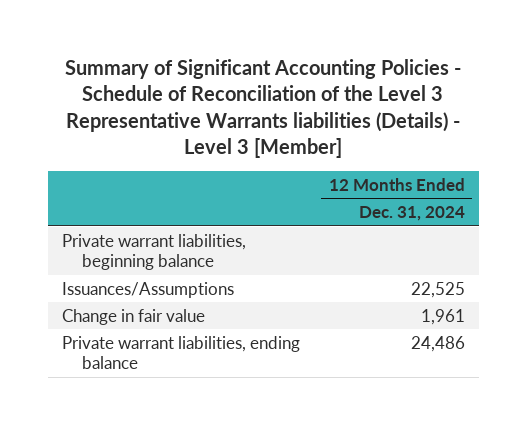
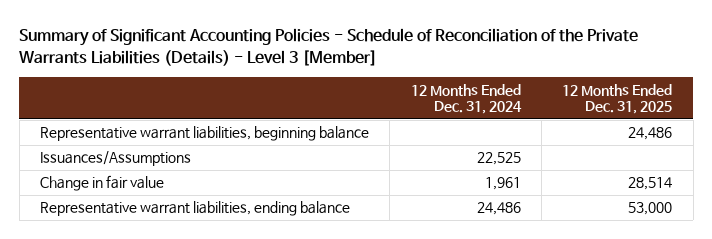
- Summary of Significant Accounting Policies - Schedule of Reconciliation of the Level 3 Representative Warrants liabilities (Details) - Level 3 [Member]
+ Summary of Significant Accounting Policies - Schedule of Reconciliation of the Private Warrants Liabilities (Details) - Level 3 [Member]
- | 12 Months Ended Dec. 31, 2024
+ | 12 Months Ended Dec. 31, 2024 | 12 Months Ended Dec. 31, 2025
- Private warrant liabilities, beginning balance
+ Representative warrant liabilities, beginning balance | | 24,486
- Private warrant liabilities, ending balance | 24,486
+ Representative warrant liabilities, ending balance | 24,486 | 53,000

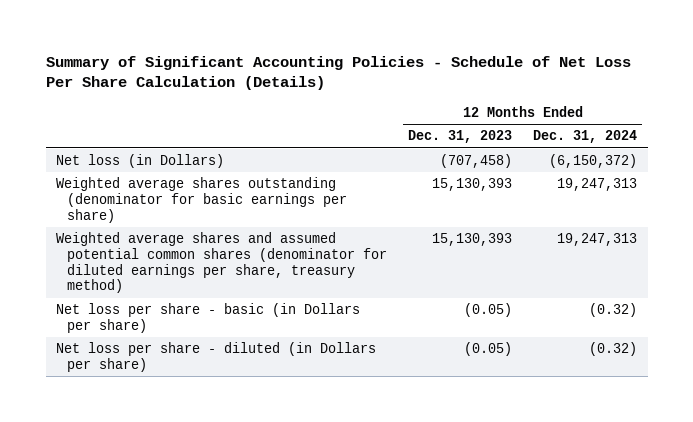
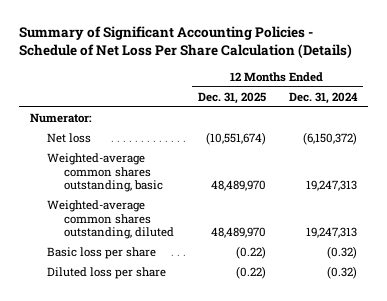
- | 12 Months Ended Dec. 31, 2023 | 12 Months Ended Dec. 31, 2024
+ | 12 Months Ended Dec. 31, 2025 | 12 Months Ended Dec. 31, 2024
- Net loss (in Dollars) | (707,458) | (6,150,372)
- Weighted average shares outstanding (denominator for basic earnings per share) | 15,130,393 | 19,247,313
- Weighted average shares and assumed potential common shares (denominator for diluted earnings per share, treasury method) | 15,130,393 | 19,247,313
- Net loss per share - basic (in Dollars per share) | (0.05) | (0.32)
- Net loss per share - diluted (in Dollars per share) | (0.05) | (0.32)
+ Numerator:
+ Net loss | (10,551,674) | (6,150,372)
+ Weighted-average common shares outstanding, basic | 48,489,970 | 19,247,313
+ Weighted-average common shares outstanding, diluted | 48,489,970 | 19,247,313
+ Basic loss per share | (0.22) | (0.32)
+ Diluted loss per share | (0.22) | (0.32)

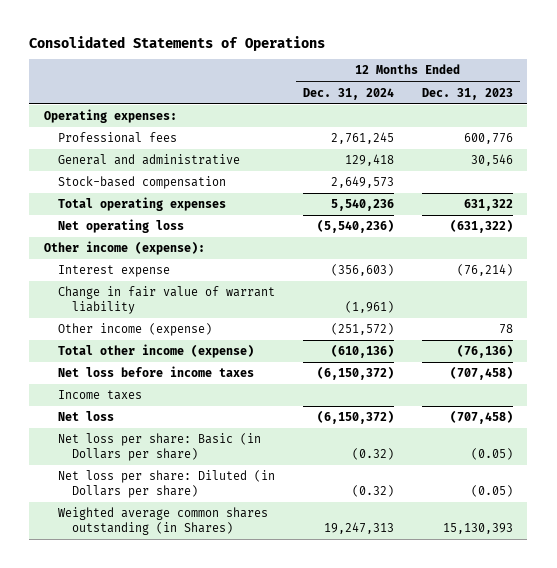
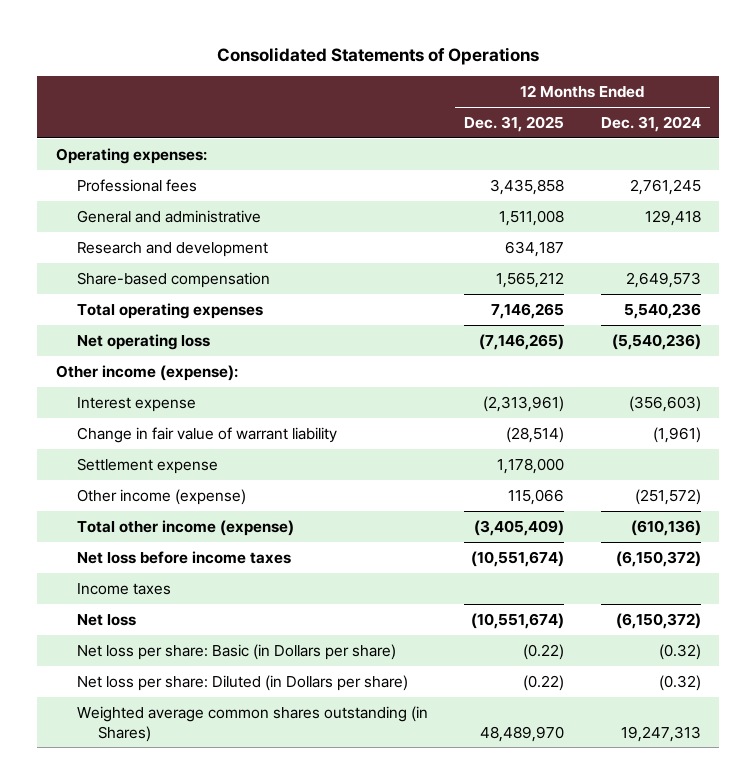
- | 12 Months Ended Dec. 31, 2024 | 12 Months Ended Dec. 31, 2023
+ | 12 Months Ended Dec. 31, 2025 | 12 Months Ended Dec. 31, 2024
- Stock-based compensation | 2,649,573 |
+ Research and development | 634,187 |
+ Share-based compensation | 1,565,212 | 2,649,573
+ Settlement expense | 1,178,000 |

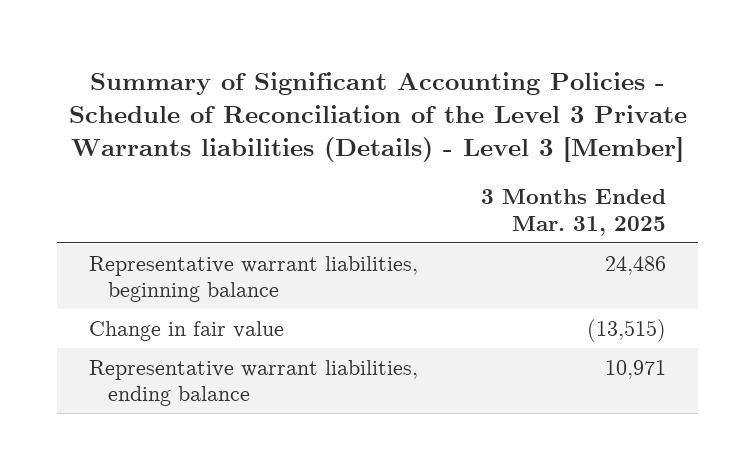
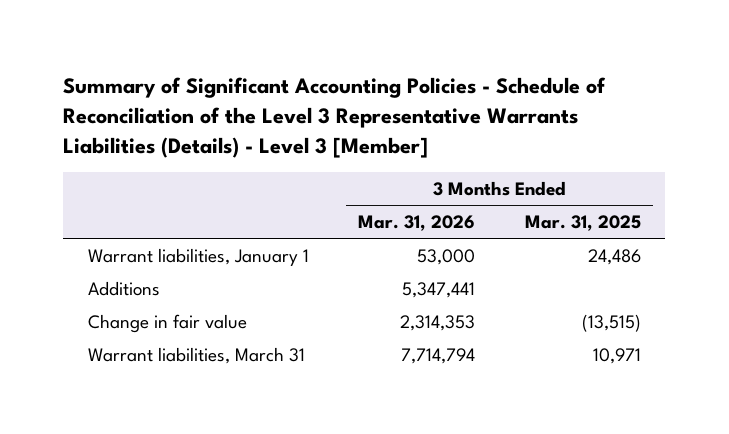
- Summary of Significant Accounting Policies - Schedule of Reconciliation of the Level 3 Private Warrants liabilities (Details) - Level 3 [Member]
+ Summary of Significant Accounting Policies - Schedule of Reconciliation of the Level 3 Representative Warrants Liabilities (Details) - Level 3 [Member]
- | 3 Months Ended Mar. 31, 2025
+ | 3 Months Ended Mar. 31, 2026 | 3 Months Ended Mar. 31, 2025
- Representative warrant liabilities, beginning balance | 24,486
+ Warrant liabilities, January 1 | 53,000 | 24,486
+ Additions | 5,347,441 |
- Representative warrant liabilities, ending balance | 10,971
+ Warrant liabilities, March 31 | 7,714,794 | 10,971

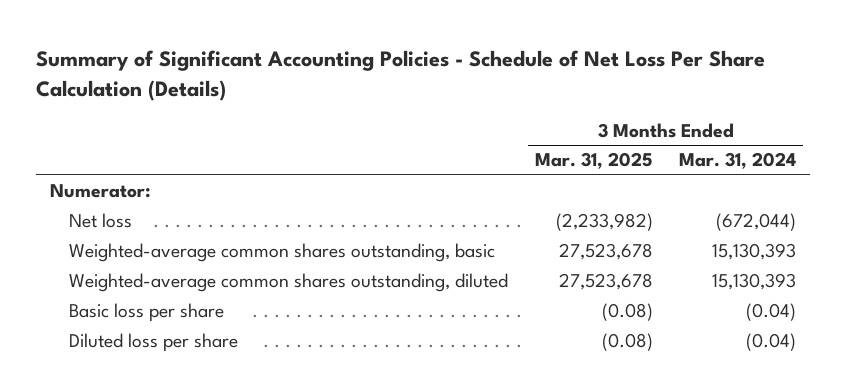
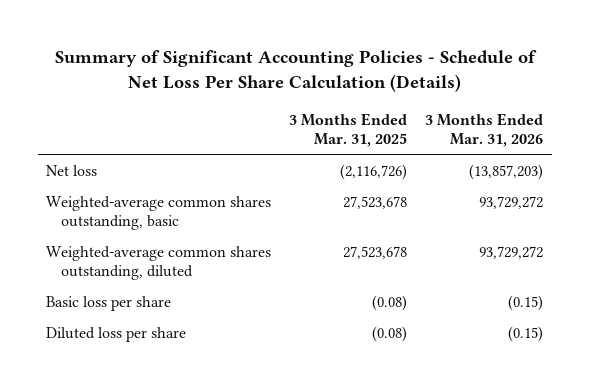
- | 3 Months Ended Mar. 31, 2025 | 3 Months Ended Mar. 31, 2024
+ | 3 Months Ended Mar. 31, 2025 | 3 Months Ended Mar. 31, 2026
- Numerator:
- Net loss | (2,233,982) | (672,044)
+ Net loss | (2,116,726) | (13,857,203)

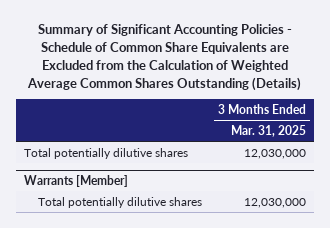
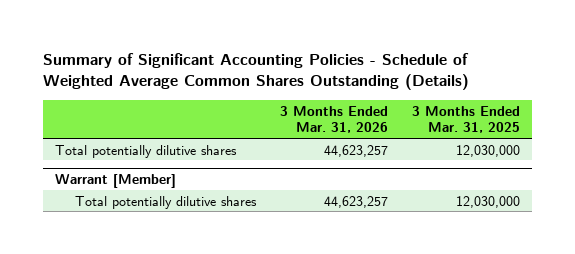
- Summary of Significant Accounting Policies - Schedule of Common Share Equivalents are Excluded from the Calculation of Weighted Average Common Shares Outstanding (Details)
+ Summary of Significant Accounting Policies - Schedule of Weighted Average Common Shares Outstanding (Details)
- | 3 Months Ended Mar. 31, 2025
+ | 3 Months Ended Mar. 31, 2026 | 3 Months Ended Mar. 31, 2025
- Warrants [Member]
+ Warrant [Member]

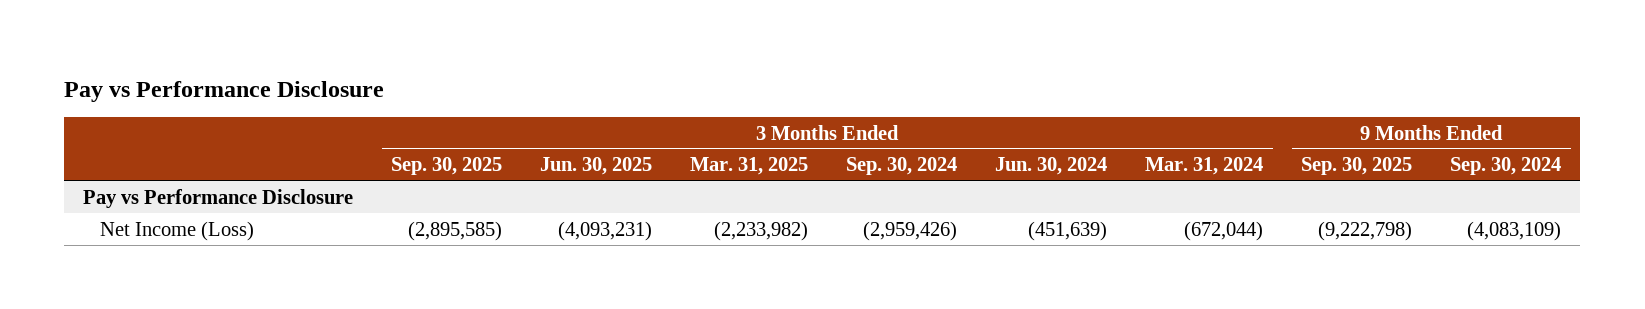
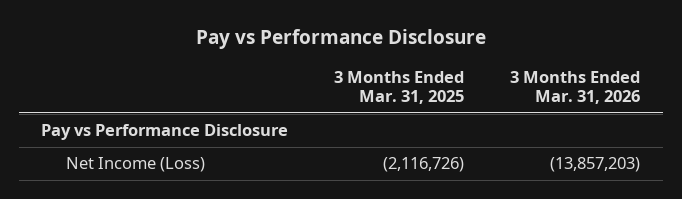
- | 3 Months Ended Sep. 30, 2025 | 3 Months Ended Jun. 30, 2025 | 3 Months Ended Mar. 31, 2025 | 3 Months Ended Sep. 30, 2024 | 3 Months Ended Jun. 30, 2024 | 3 Months Ended Mar. 31, 2024 | 9 Months Ended Sep. 30, 2025 | 9 Months Ended Sep. 30, 2024
+ | 3 Months Ended Mar. 31, 2025 | 3 Months Ended Mar. 31, 2026
- Net Income (Loss) | (2,895,585) | (4,093,231) | (2,233,982) | (2,959,426) | (451,639) | (672,044) | (9,222,798) | (4,083,109)
+ Net Income (Loss) | (2,116,726) | (13,857,203)

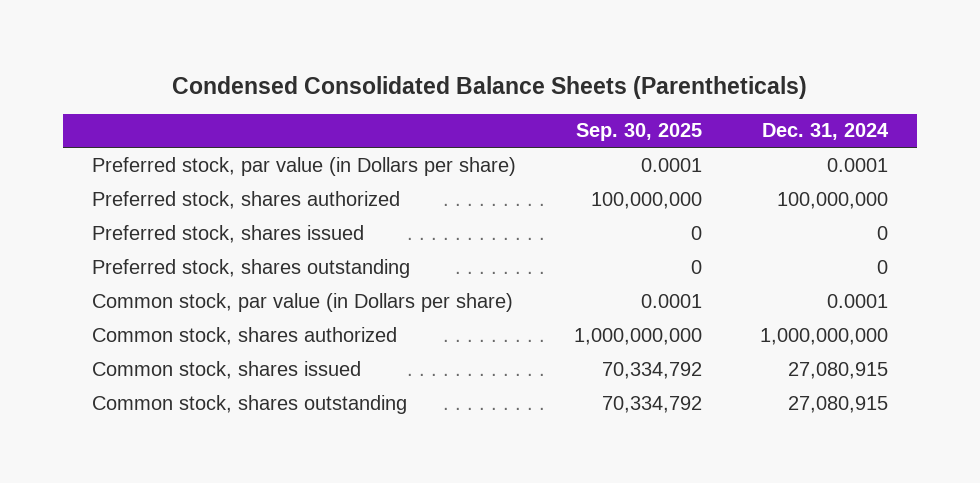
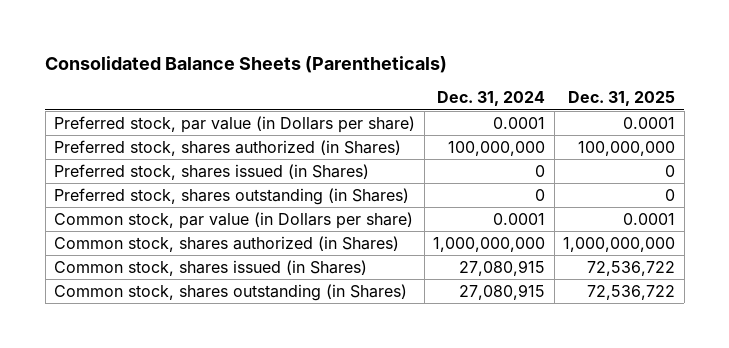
- Condensed Consolidated Balance Sheets (Parentheticals)
+ Consolidated Balance Sheets (Parentheticals)
- | Sep. 30, 2025 | Dec. 31, 2024
+ | Dec. 31, 2024 | Dec. 31, 2025
- Preferred stock, shares authorized | 100,000,000 | 100,000,000
- Preferred stock, shares issued | 0 | 0
- Preferred stock, shares outstanding | 0 | 0
+ Preferred stock, shares authorized (in Shares) | 100,000,000 | 100,000,000
+ Preferred stock, shares issued (in Shares) | 0 | 0
+ Preferred stock, shares outstanding (in Shares) | 0 | 0
- Common stock, shares authorized | 1,000,000,000 | 1,000,000,000
- Common stock, shares issued | 70,334,792 | 27,080,915
- Common stock, shares outstanding | 70,334,792 | 27,080,915
+ Common stock, shares authorized (in Shares) | 1,000,000,000 | 1,000,000,000
+ Common stock, shares issued (in Shares) | 27,080,915 | 72,536,722
+ Common stock, shares outstanding (in Shares) | 27,080,915 | 72,536,722

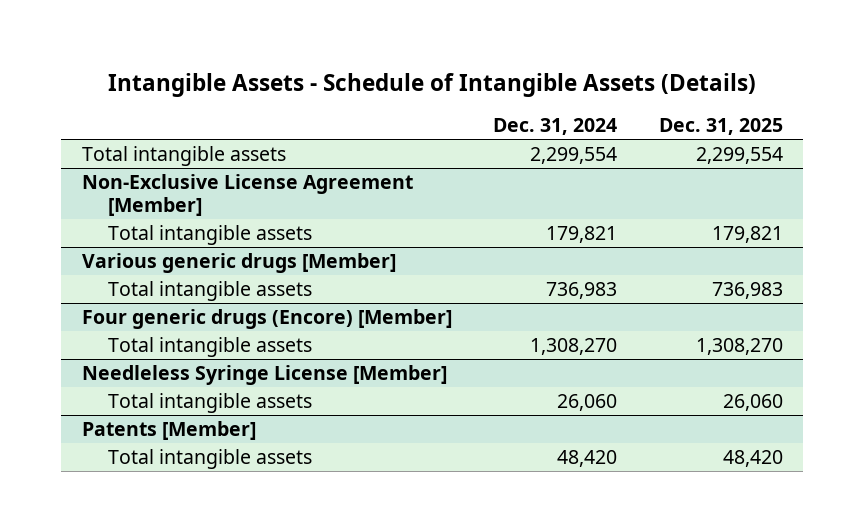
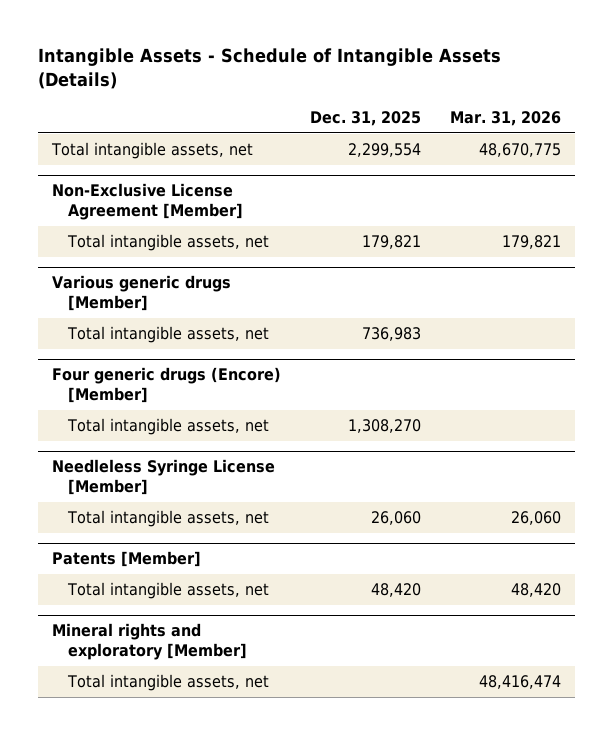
- | Dec. 31, 2024 | Dec. 31, 2025
+ | Dec. 31, 2025 | Mar. 31, 2026
- Total intangible assets | 2,299,554 | 2,299,554
+ Total intangible assets, net | 2,299,554 | 48,670,775
@ Non-Exclusive License Agreement [Member]
- Total intangible assets | 179,821 | 179,821
+ Total intangible assets, net | 179,821 | 179,821
@ Various generic drugs [Member]
- Total intangible assets | 736,983 | 736,983
+ Total intangible assets, net | 736,983 |
@ Four generic drugs (Encore) [Member]
- Total intangible assets | 1,308,270 | 1,308,270
+ Total intangible assets, net | 1,308,270 |
@ Needleless Syringe License [Member]
- Total intangible assets | 26,060 | 26,060
+ Total intangible assets, net | 26,060 | 26,060
@ Patents [Member]
- Total intangible assets | 48,420 | 48,420
+ Total intangible assets, net | 48,420 | 48,420
+ Mineral rights and exploratory [Member]
+ Total intangible assets, net | | 48,416,474

